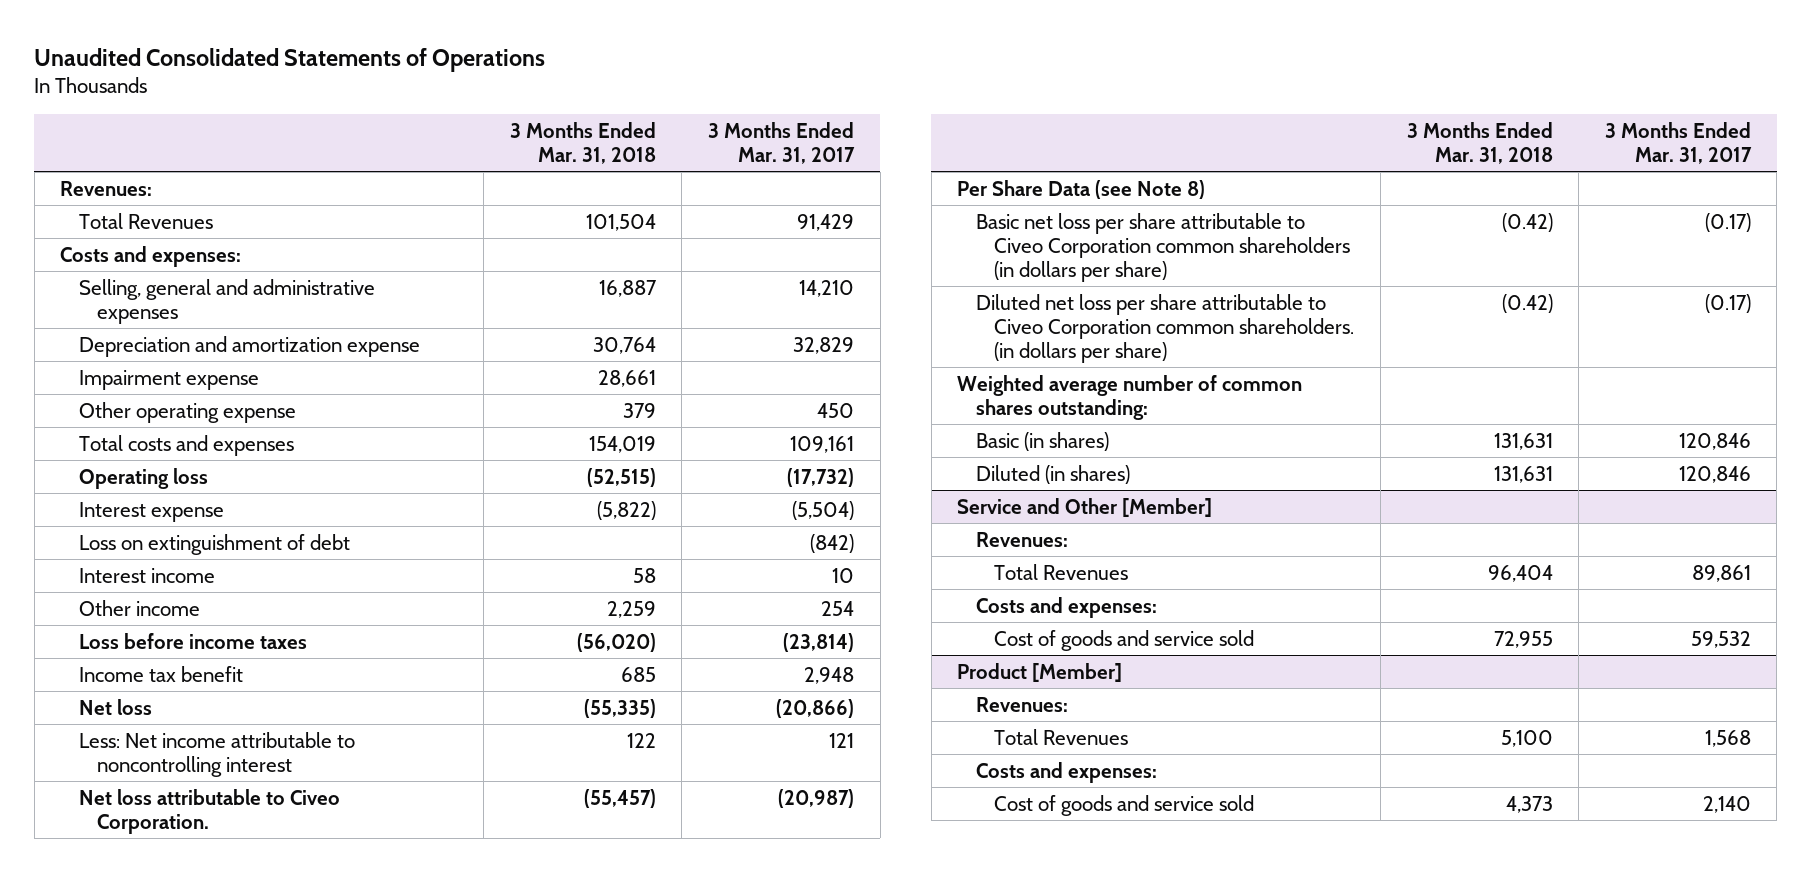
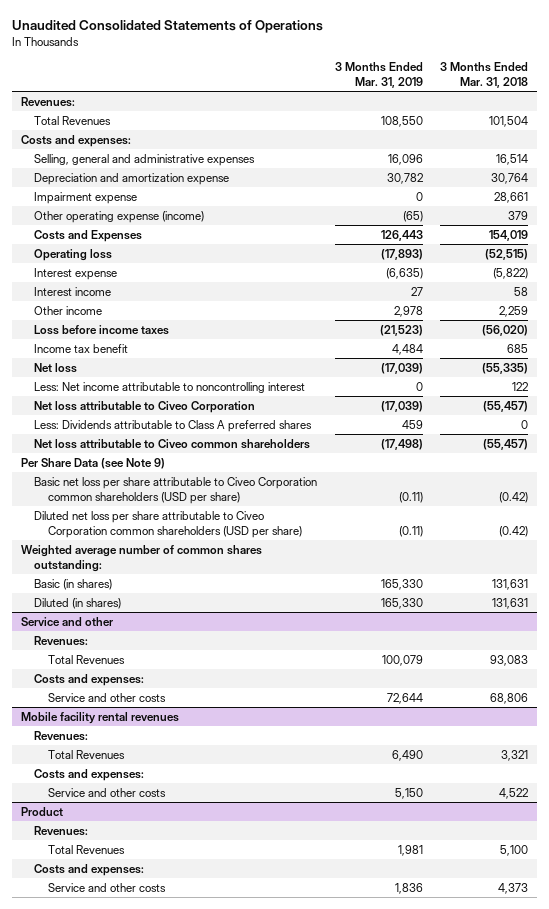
- | 3 Months Ended Mar. 31, 2018 | 3 Months Ended Mar. 31, 2017
+ | 3 Months Ended Mar. 31, 2019 | 3 Months Ended Mar. 31, 2018
- Selling, general and administrative expenses | 16,887 | 14,210
+ Selling, general and administrative expenses | 16,096 | 16,514
- Other operating expense | 379 | 450
- Total costs and expenses | 154,019 | 109,161
+ Other operating expense (income) | (65) | 379
+ Costs and Expenses | 126,443 | 154,019
- Loss on extinguishment of debt | | (842)
- Net loss attributable to Civeo Corporation. | (55,457) | (20,987)
- Per Share Data (see Note 8)
- Basic net loss per share attributable to Civeo Corporation common shareholders (in dollars per share) | (0.42) | (0.17)
- Diluted net loss per share attributable to Civeo Corporation common shareholders. (in dollars per share) | (0.42) | (0.17)
+ Net loss attributable to Civeo Corporation | (17,039) | (55,457)
+ Less: Dividends attributable to Class A preferred shares | 459 | 0
+ Net loss attributable to Civeo common shareholders | (17,498) | (55,457)
+ Per Share Data (see Note 9)
+ Basic net loss per share attributable to Civeo Corporation common shareholders (USD per share) | (0.11) | (0.42)
+ Diluted net loss per share attributable to Civeo Corporation common shareholders (USD per share) | (0.11) | (0.42)
- Service and Other [Member]
+ Service and other
- Total Revenues | 96,404 | 89,861
+ Total Revenues | 100,079 | 93,083
- Cost of goods and service sold | 72,955 | 59,532
- Product [Member]
+ Service and other costs | 72,644 | 68,806
+ Mobile facility rental revenues
+ Total Revenues | 6,490 | 3,321
+ Costs and expenses:
+ Service and other costs | 5,150 | 4,522
+ Product
+ Revenues:
- Cost of goods and service sold | 4,373 | 2,140
+ Service and other costs | 1,836 | 4,373

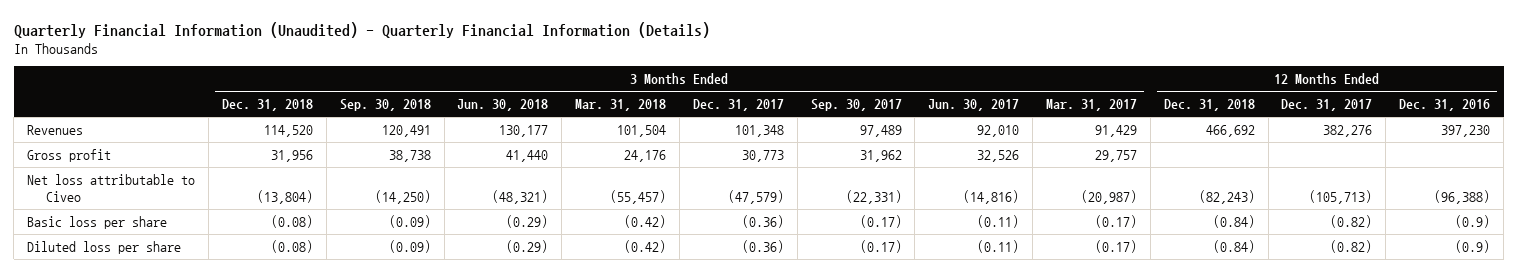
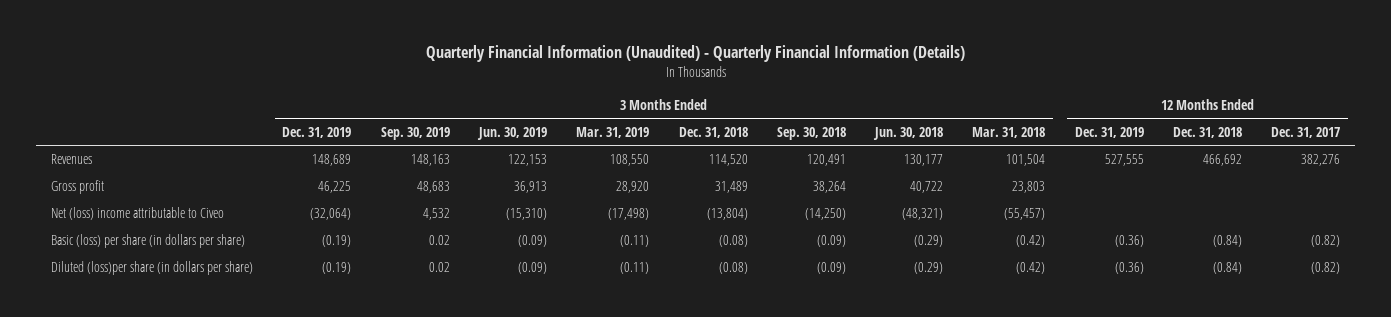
- | 3 Months Ended Dec. 31, 2018 | 3 Months Ended Sep. 30, 2018 | 3 Months Ended Jun. 30, 2018 | 3 Months Ended Mar. 31, 2018 | 3 Months Ended Dec. 31, 2017 | 3 Months Ended Sep. 30, 2017 | 3 Months Ended Jun. 30, 2017 | 3 Months Ended Mar. 31, 2017 | 12 Months Ended Dec. 31, 2018 | 12 Months Ended Dec. 31, 2017 | 12 Months Ended Dec. 31, 2016
+ | 3 Months Ended Dec. 31, 2019 | 3 Months Ended Sep. 30, 2019 | 3 Months Ended Jun. 30, 2019 | 3 Months Ended Mar. 31, 2019 | 3 Months Ended Dec. 31, 2018 | 3 Months Ended Sep. 30, 2018 | 3 Months Ended Jun. 30, 2018 | 3 Months Ended Mar. 31, 2018 | 12 Months Ended Dec. 31, 2019 | 12 Months Ended Dec. 31, 2018 | 12 Months Ended Dec. 31, 2017
- Gross profit | 31,956 | 38,738 | 41,440 | 24,176 | 30,773 | 31,962 | 32,526 | 29,757 | | |
- Net loss attributable to Civeo | (13,804) | (14,250) | (48,321) | (55,457) | (47,579) | (22,331) | (14,816) | (20,987) | (82,243) | (105,713) | (96,388)
- Basic loss per share | (0.08) | (0.09) | (0.29) | (0.42) | (0.36) | (0.17) | (0.11) | (0.17) | (0.84) | (0.82) | (0.9)
- Diluted loss per share | (0.08) | (0.09) | (0.29) | (0.42) | (0.36) | (0.17) | (0.11) | (0.17) | (0.84) | (0.82) | (0.9)
+ Gross profit | 46,225 | 48,683 | 36,913 | 28,920 | 31,489 | 38,264 | 40,722 | 23,803 | | |
+ Net (loss) income attributable to Civeo | (32,064) | 4,532 | (15,310) | (17,498) | (13,804) | (14,250) | (48,321) | (55,457) | | |
+ Basic (loss) per share (in dollars per share) | (0.19) | 0.02 | (0.09) | (0.11) | (0.08) | (0.09) | (0.29) | (0.42) | (0.36) | (0.84) | (0.82)
+ Diluted (loss)per share (in dollars per share) | (0.19) | 0.02 | (0.09) | (0.11) | (0.08) | (0.09) | (0.29) | (0.42) | (0.36) | (0.84) | (0.82)

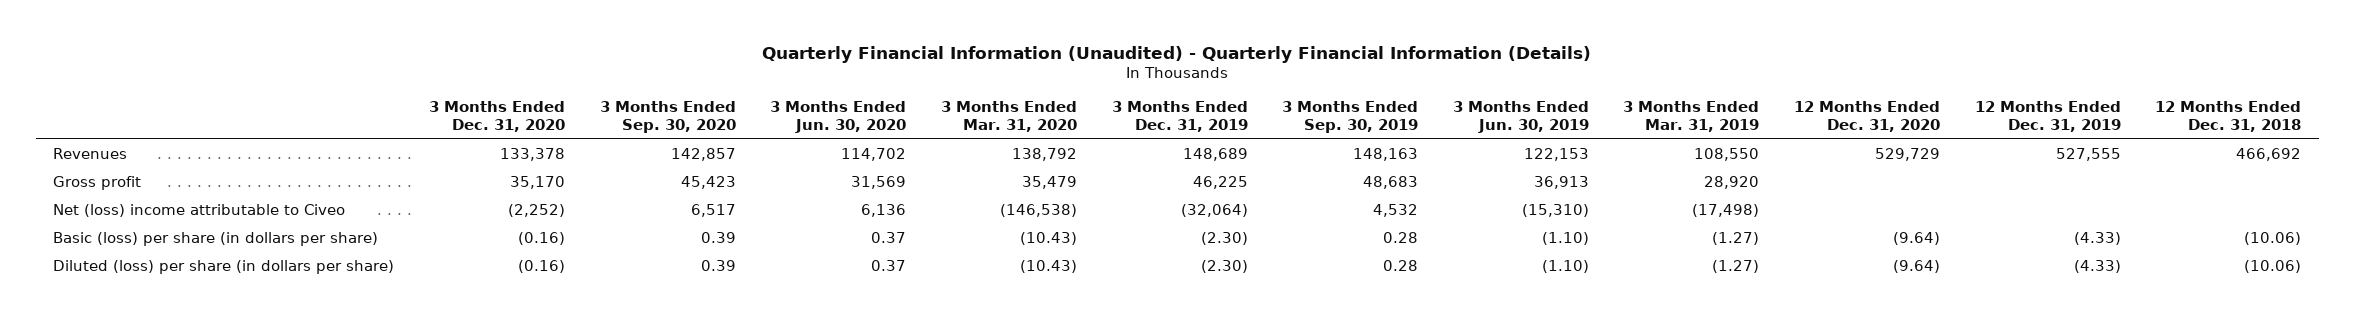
- | 3 Months Ended Dec. 31, 2019 | 3 Months Ended Sep. 30, 2019 | 3 Months Ended Jun. 30, 2019 | 3 Months Ended Mar. 31, 2019 | 3 Months Ended Dec. 31, 2018 | 3 Months Ended Sep. 30, 2018 | 3 Months Ended Jun. 30, 2018 | 3 Months Ended Mar. 31, 2018 | 12 Months Ended Dec. 31, 2019 | 12 Months Ended Dec. 31, 2018 | 12 Months Ended Dec. 31, 2017
+ | 3 Months Ended Dec. 31, 2020 | 3 Months Ended Sep. 30, 2020 | 3 Months Ended Jun. 30, 2020 | 3 Months Ended Mar. 31, 2020 | 3 Months Ended Dec. 31, 2019 | 3 Months Ended Sep. 30, 2019 | 3 Months Ended Jun. 30, 2019 | 3 Months Ended Mar. 31, 2019 | 12 Months Ended Dec. 31, 2020 | 12 Months Ended Dec. 31, 2019 | 12 Months Ended Dec. 31, 2018
- Basic (loss) per share (in dollars per share) | (0.19) | 0.02 | (0.09) | (0.11) | (0.08) | (0.09) | (0.29) | (0.42) | (0.36) | (0.84) | (0.82)
- Diluted (loss)per share (in dollars per share) | (0.19) | 0.02 | (0.09) | (0.11) | (0.08) | (0.09) | (0.29) | (0.42) | (0.36) | (0.84) | (0.82)
+ Basic (loss) per share (in dollars per share) | (0.16) | 0.39 | 0.37 | (10.43) | (2.30) | 0.28 | (1.10) | (1.27) | (9.64) | (4.33) | (10.06)
+ Diluted (loss) per share (in dollars per share) | (0.16) | 0.39 | 0.37 | (10.43) | (2.30) | 0.28 | (1.10) | (1.27) | (9.64) | (4.33) | (10.06)

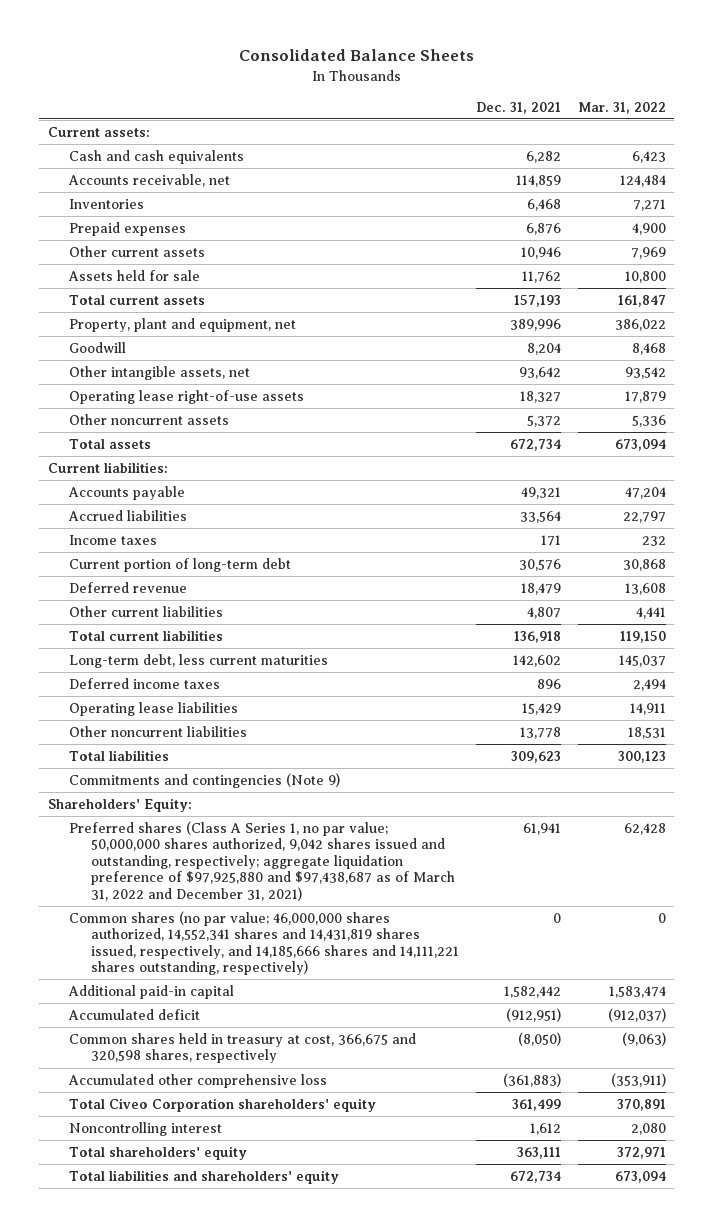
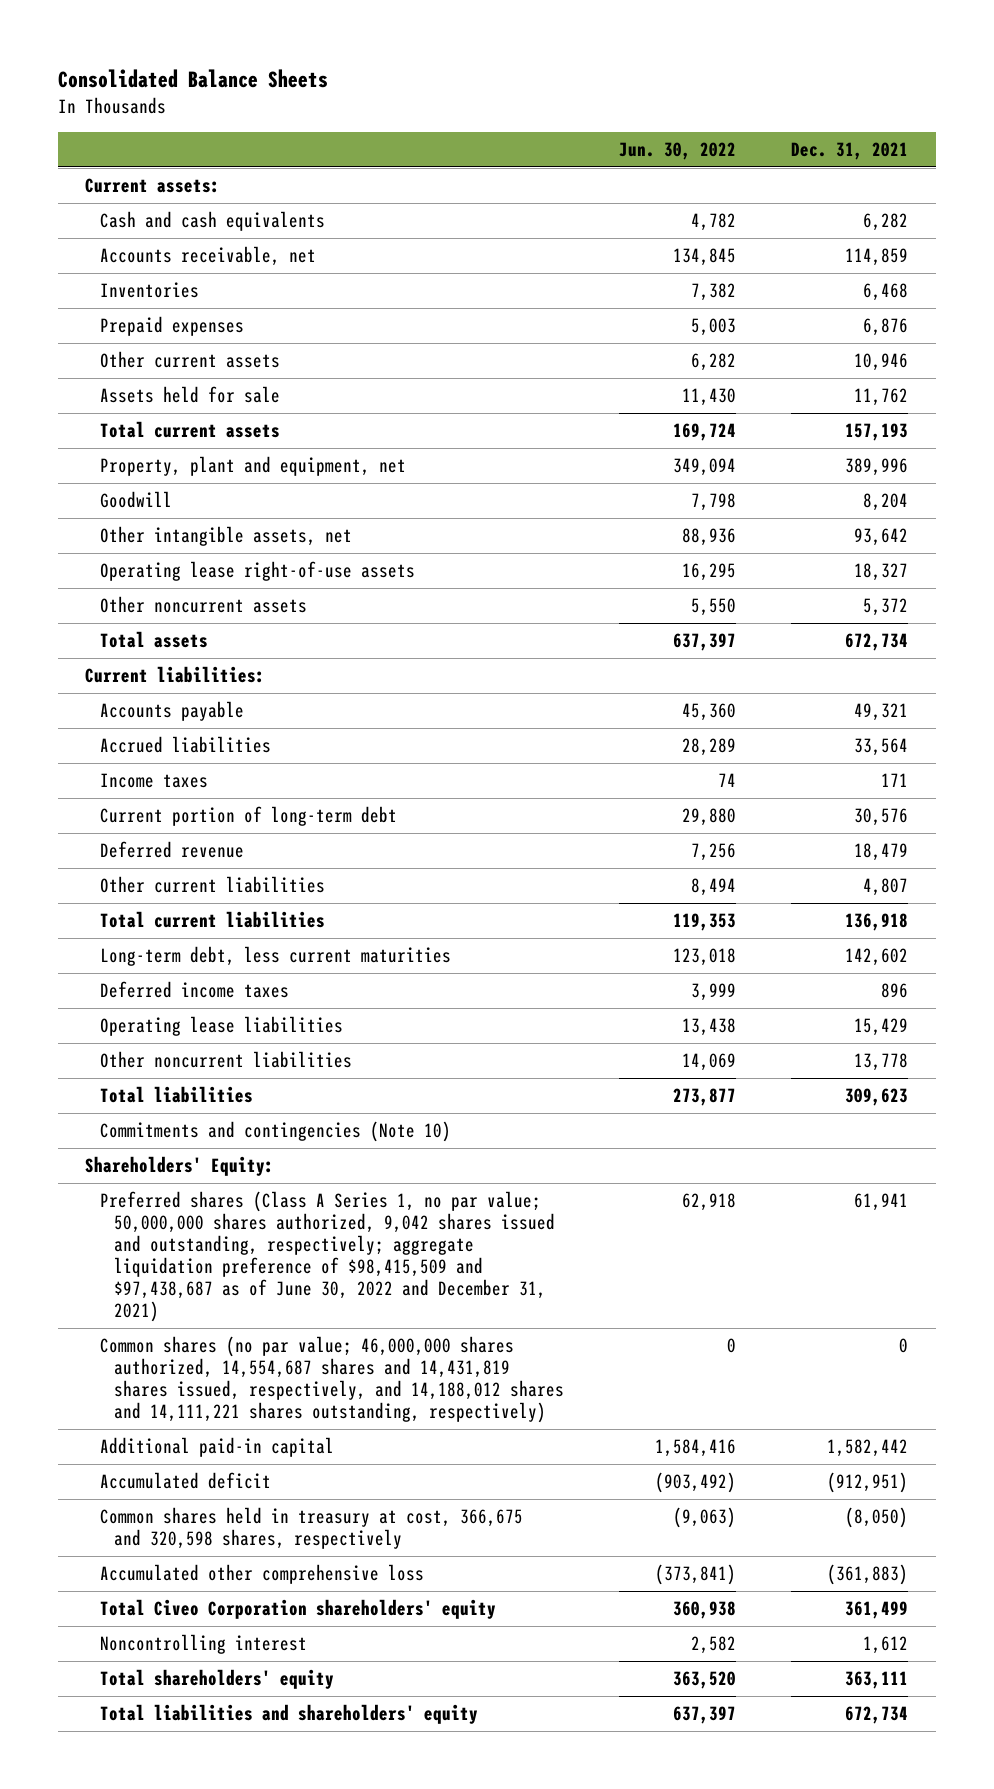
- | Dec. 31, 2021 | Mar. 31, 2022
+ | Jun. 30, 2022 | Dec. 31, 2021
- Commitments and contingencies (Note 9)
+ Commitments and contingencies (Note 10)
- Preferred shares (Class A Series 1, no par value; 50,000,000 shares authorized, 9,042 shares issued and outstanding, respectively; aggregate liquidation preference of $97,925,880 and $97,438,687 as of March 31, 2022 and December 31, 2021) | 61,941 | 62,428
- Common shares (no par value; 46,000,000 shares authorized, 14,552,341 shares and 14,431,819 shares issued, respectively, and 14,185,666 shares and 14,111,221 shares outstanding, respectively) | 0 | 0
+ Preferred shares (Class A Series 1, no par value; 50,000,000 shares authorized, 9,042 shares issued and outstanding, respectively; aggregate liquidation preference of $98,415,509 and $97,438,687 as of June 30, 2022 and December 31, 2021) | 62,918 | 61,941
+ Common shares (no par value; 46,000,000 shares authorized, 14,554,687 shares and 14,431,819 shares issued, respectively, and 14,188,012 shares and 14,111,221 shares outstanding, respectively) | 0 | 0

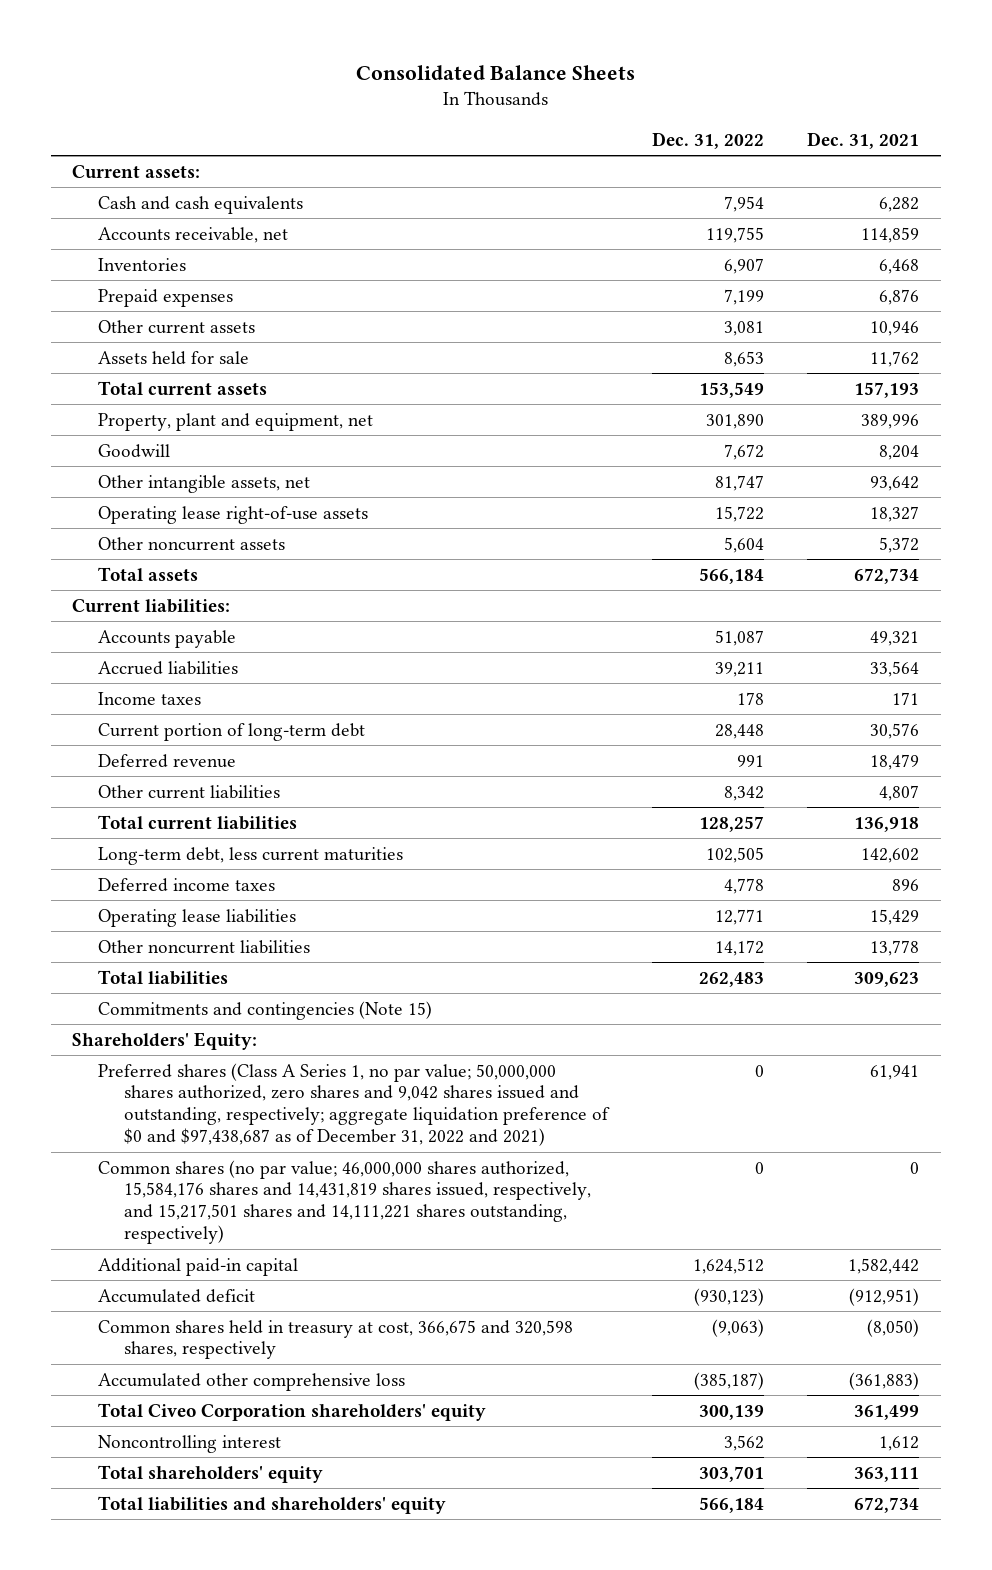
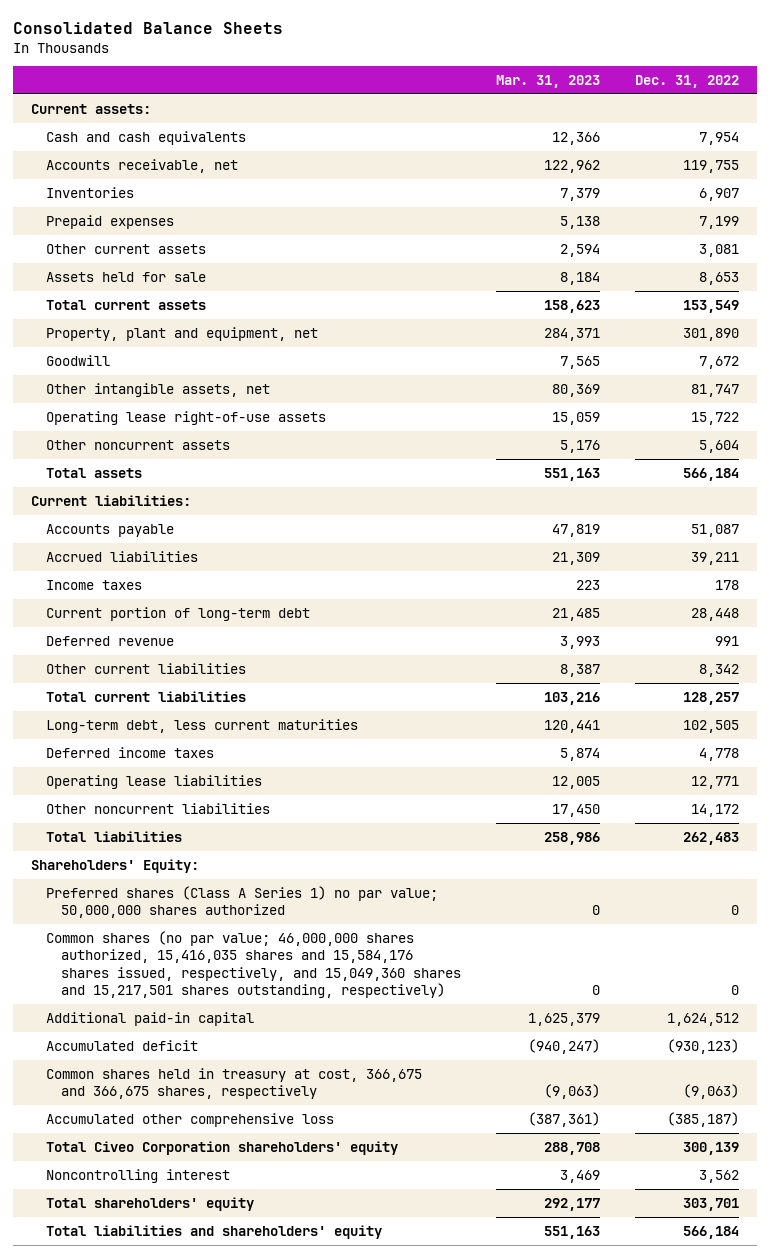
- | Dec. 31, 2022 | Dec. 31, 2021
+ | Mar. 31, 2023 | Dec. 31, 2022
- Commitments and contingencies (Note 15)
- Preferred shares (Class A Series 1, no par value; 50,000,000 shares authorized, zero shares and 9,042 shares issued and outstanding, respectively; aggregate liquidation preference of $0 and $97,438,687 as of December 31, 2022 and 2021) | 0 | 61,941
- Common shares (no par value; 46,000,000 shares authorized, 15,584,176 shares and 14,431,819 shares issued, respectively, and 15,217,501 shares and 14,111,221 shares outstanding, respectively) | 0 | 0
+ Preferred shares (Class A Series 1) no par value; 50,000,000 shares authorized | 0 | 0
+ Common shares (no par value; 46,000,000 shares authorized, 15,416,035 shares and 15,584,176 shares issued, respectively, and 15,049,360 shares and 15,217,501 shares outstanding, respectively) | 0 | 0
- Common shares held in treasury at cost, 366,675 and 320,598 shares, respectively | (9,063) | (8,050)
+ Common shares held in treasury at cost, 366,675 and 366,675 shares, respectively | (9,063) | (9,063)

